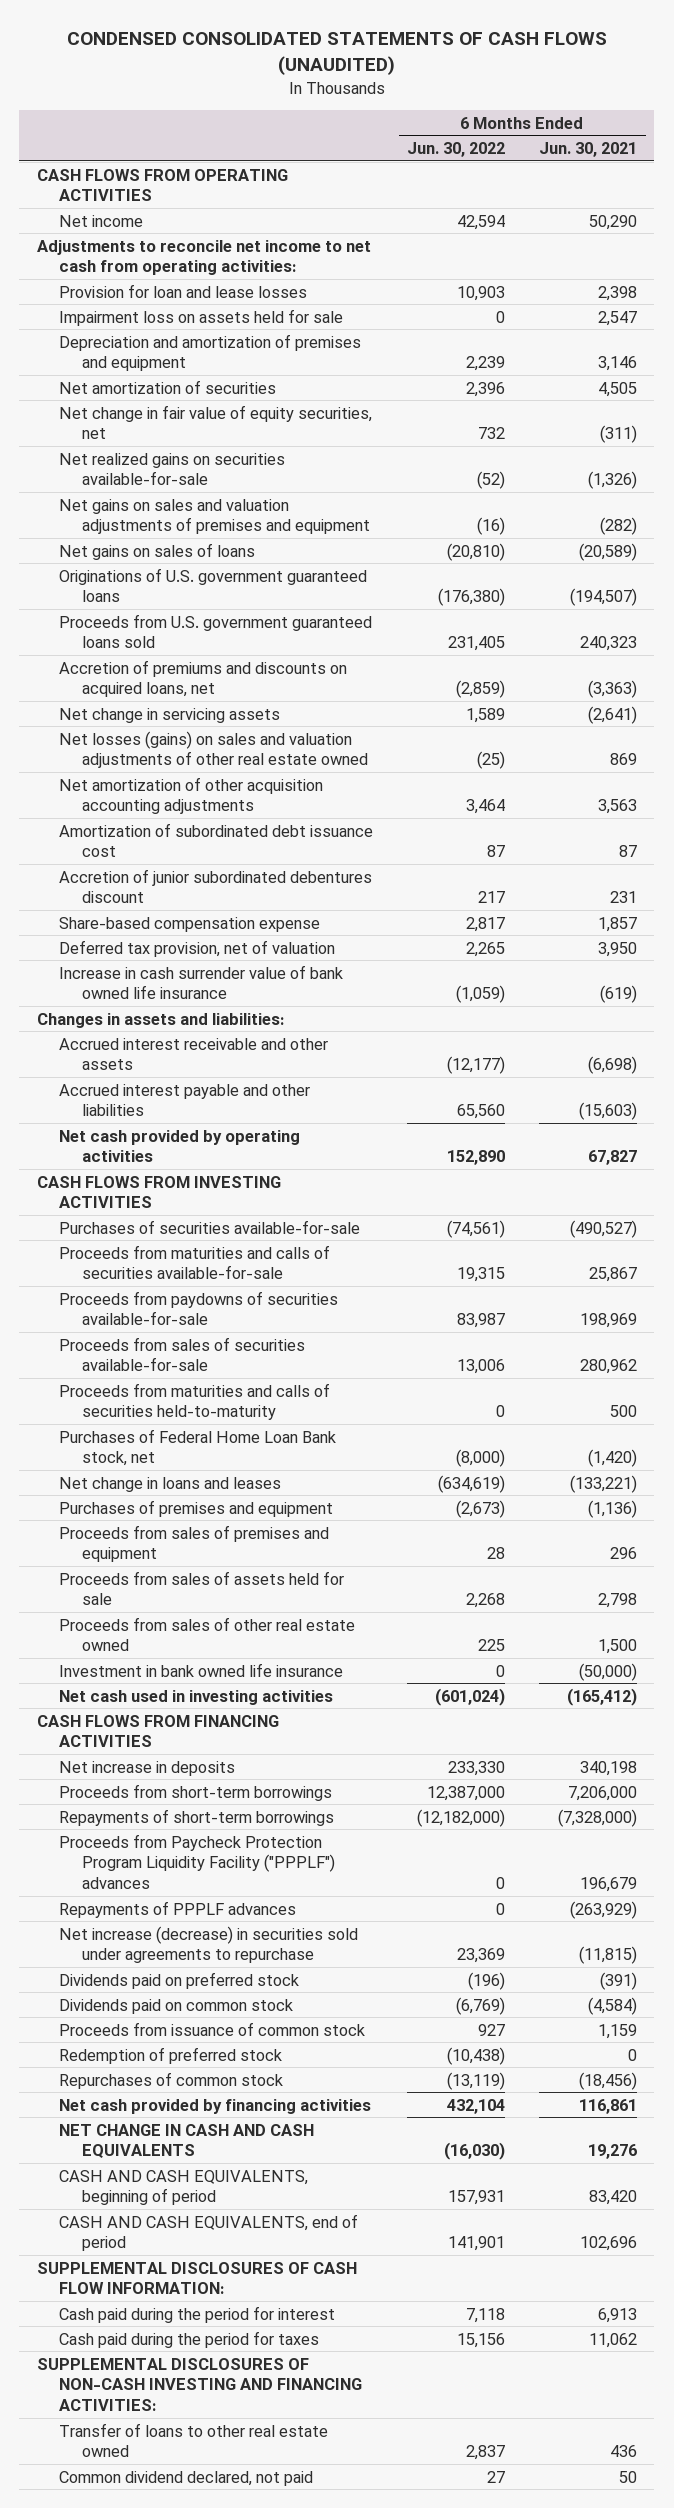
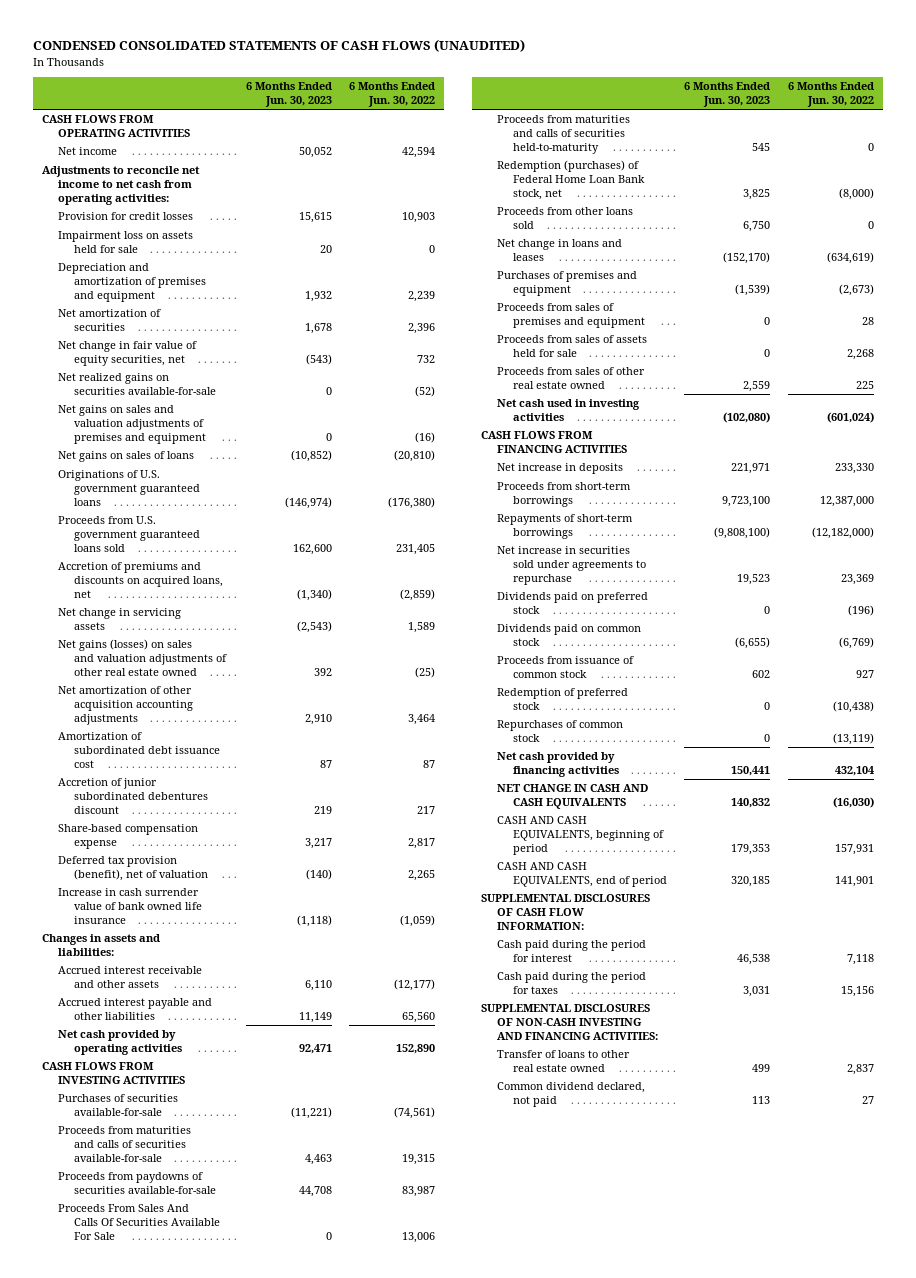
- | 6 Months Ended Jun. 30, 2022 | 6 Months Ended Jun. 30, 2021
+ | 6 Months Ended Jun. 30, 2023 | 6 Months Ended Jun. 30, 2022
- Provision for loan and lease losses | 10,903 | 2,398
+ Provision for credit losses | 15,615 | 10,903
- Net losses (gains) on sales and valuation adjustments of other real estate owned | (25) | 869
+ Net gains (losses) on sales and valuation adjustments of other real estate owned | 392 | (25)
- Deferred tax provision, net of valuation | 2,265 | 3,950
+ Deferred tax provision (benefit), net of valuation | (140) | 2,265
- Proceeds from sales of securities available-for-sale | 13,006 | 280,962
+ Proceeds From Sales And Calls Of Securities Available For Sale | 0 | 13,006
- Purchases of Federal Home Loan Bank stock, net | (8,000) | (1,420)
+ Redemption (purchases) of Federal Home Loan Bank stock, net | 3,825 | (8,000)
+ Proceeds from other loans sold | 6,750 | 0
- Investment in bank owned life insurance | 0 | (50,000)
- Proceeds from Paycheck Protection Program Liquidity Facility ("PPPLF") advances | 0 | 196,679
- Repayments of PPPLF advances | 0 | (263,929)
- Net increase (decrease) in securities sold under agreements to repurchase | 23,369 | (11,815)
+ Net increase in securities sold under agreements to repurchase | 19,523 | 23,369

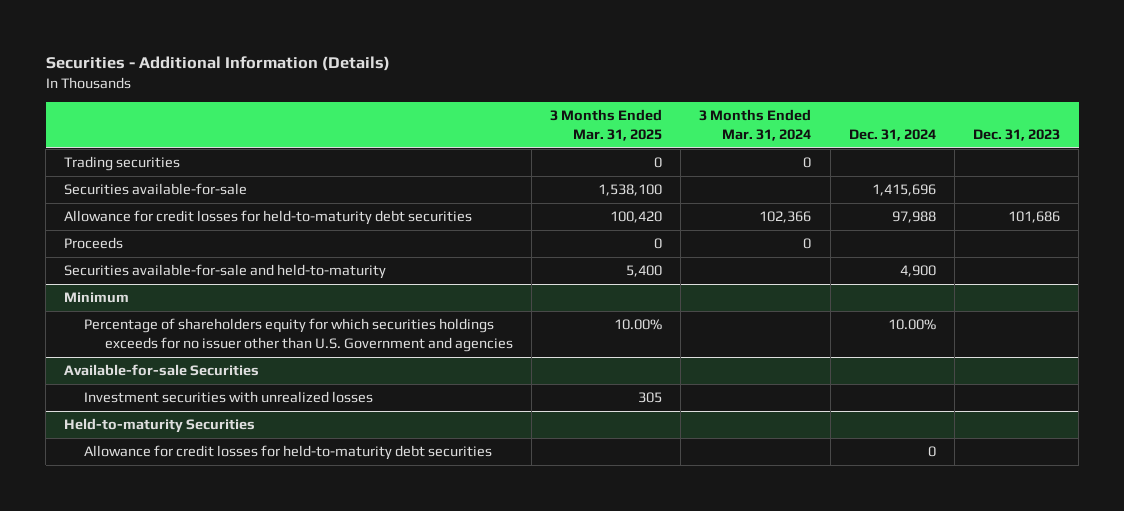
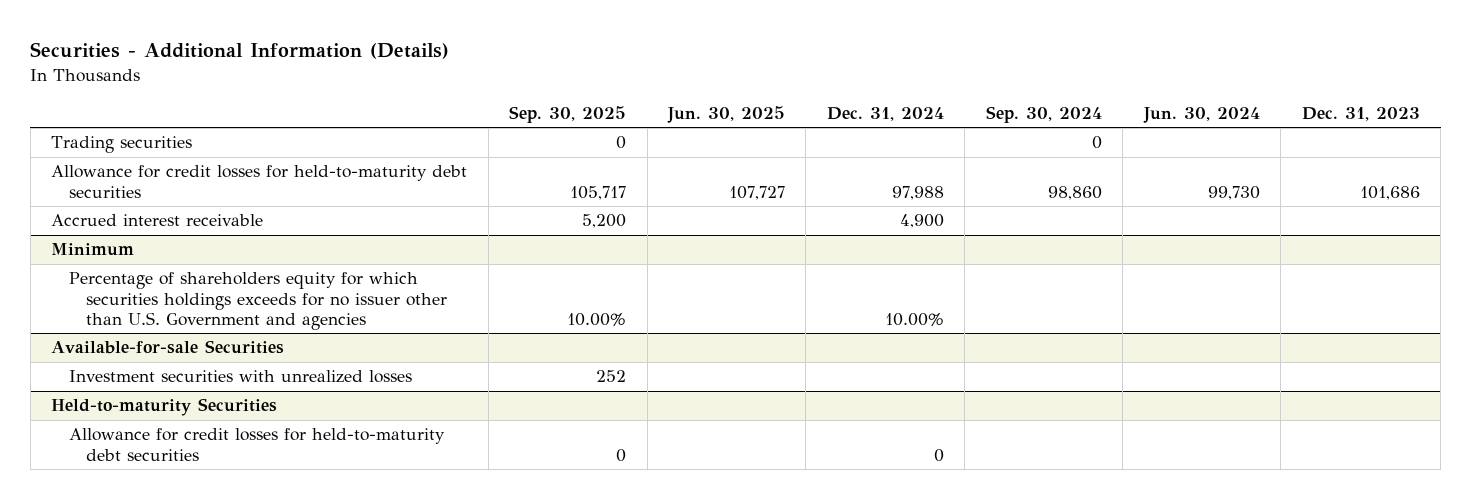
- | 3 Months Ended Mar. 31, 2025 | 3 Months Ended Mar. 31, 2024 | Dec. 31, 2024 | Dec. 31, 2023
+ | Sep. 30, 2025 | Jun. 30, 2025 | Dec. 31, 2024 | Sep. 30, 2024 | Jun. 30, 2024 | Dec. 31, 2023
- Securities available-for-sale | 1,538,100 | | 1,415,696 |
- Proceeds | 0 | 0 | |
- Securities available-for-sale and held-to-maturity | 5,400 | | 4,900 |
+ Accrued interest receivable | 5,200 | | 4,900 | | |

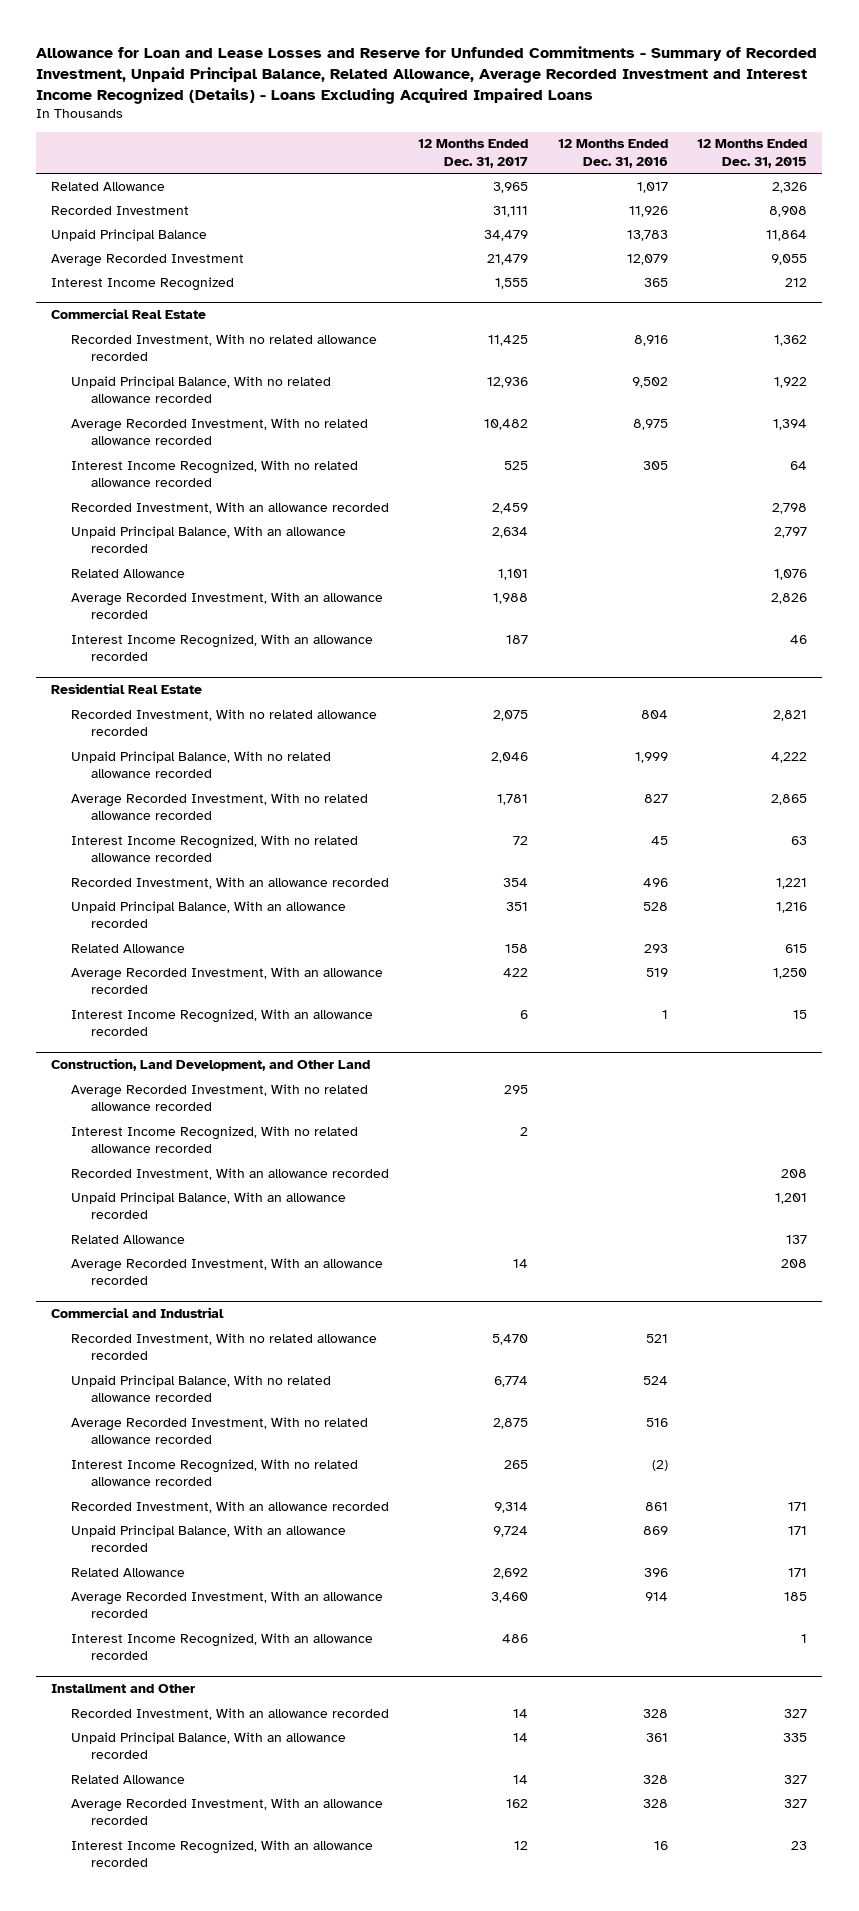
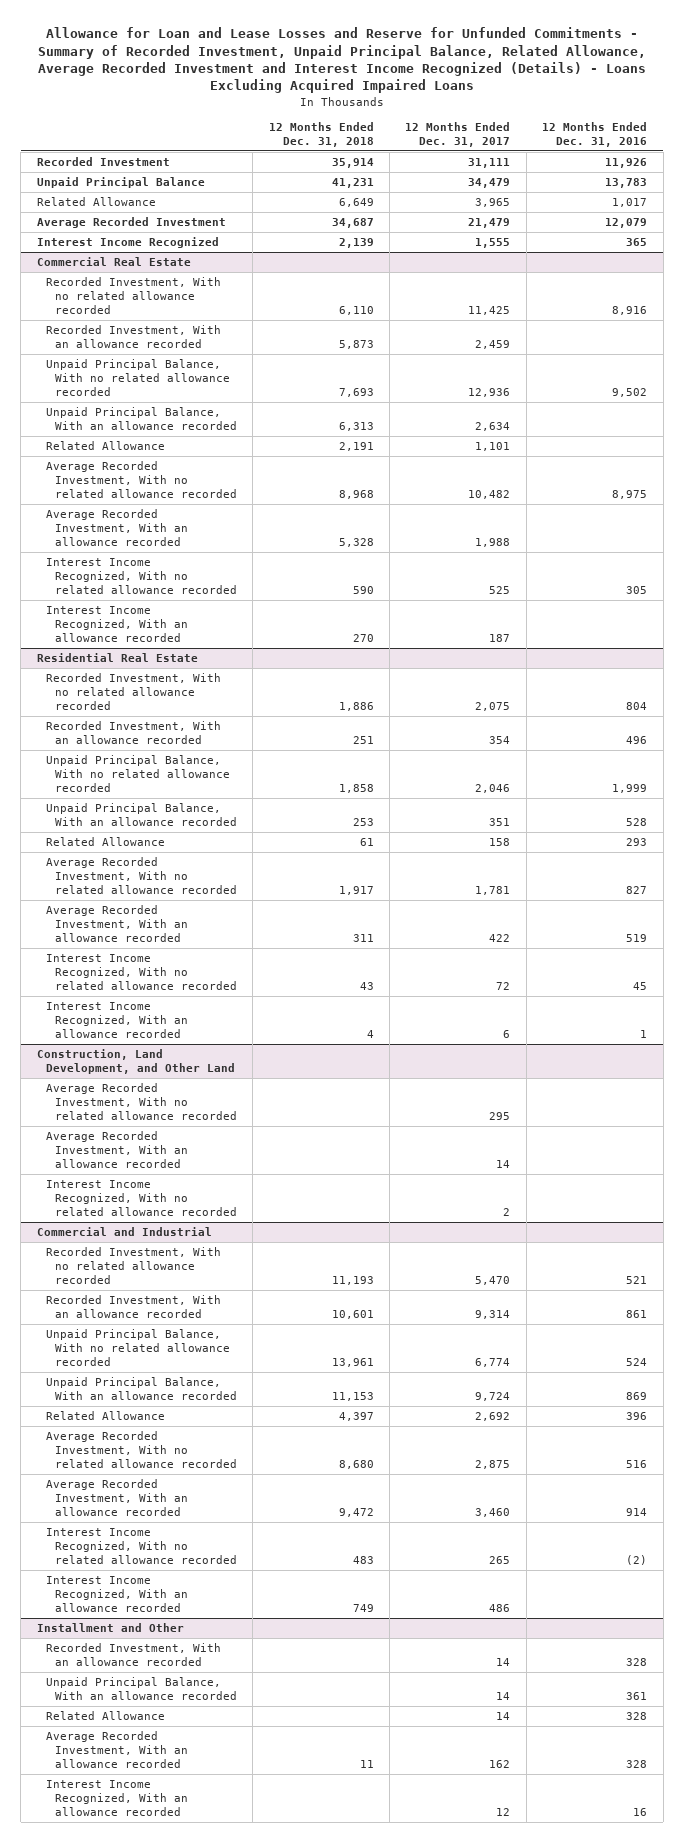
- | 12 Months Ended Dec. 31, 2017 | 12 Months Ended Dec. 31, 2016 | 12 Months Ended Dec. 31, 2015
+ | 12 Months Ended Dec. 31, 2018 | 12 Months Ended Dec. 31, 2017 | 12 Months Ended Dec. 31, 2016
moved down: Related Allowance | 6,649 | 3,965 | 1,017
@ Commercial Real Estate
moved down: Unpaid Principal Balance, With no related allowance recorded | 7,693 | 12,936 | 9,502
moved down: Average Recorded Investment, With no related allowance recorded | 8,968 | 10,482 | 8,975
moved down: Interest Income Recognized, With no related allowance recorded | 590 | 525 | 305
@ Residential Real Estate
moved down: Unpaid Principal Balance, With no related allowance recorded | 1,858 | 2,046 | 1,999
moved down: Average Recorded Investment, With no related allowance recorded | 1,917 | 1,781 | 827
moved down: Interest Income Recognized, With no related allowance recorded | 43 | 72 | 45
@ Construction, Land Development, and Other Land
- Recorded Investment, With an allowance recorded | | | 208
- Unpaid Principal Balance, With an allowance recorded | | | 1,201
- Related Allowance | | | 137
moved down: Interest Income Recognized, With no related allowance recorded | | 2 |
@ Commercial and Industrial
moved down: Unpaid Principal Balance, With no related allowance recorded | 13,961 | 6,774 | 524
moved down: Average Recorded Investment, With no related allowance recorded | 8,680 | 2,875 | 516
moved down: Interest Income Recognized, With no related allowance recorded | 483 | 265 | (2)

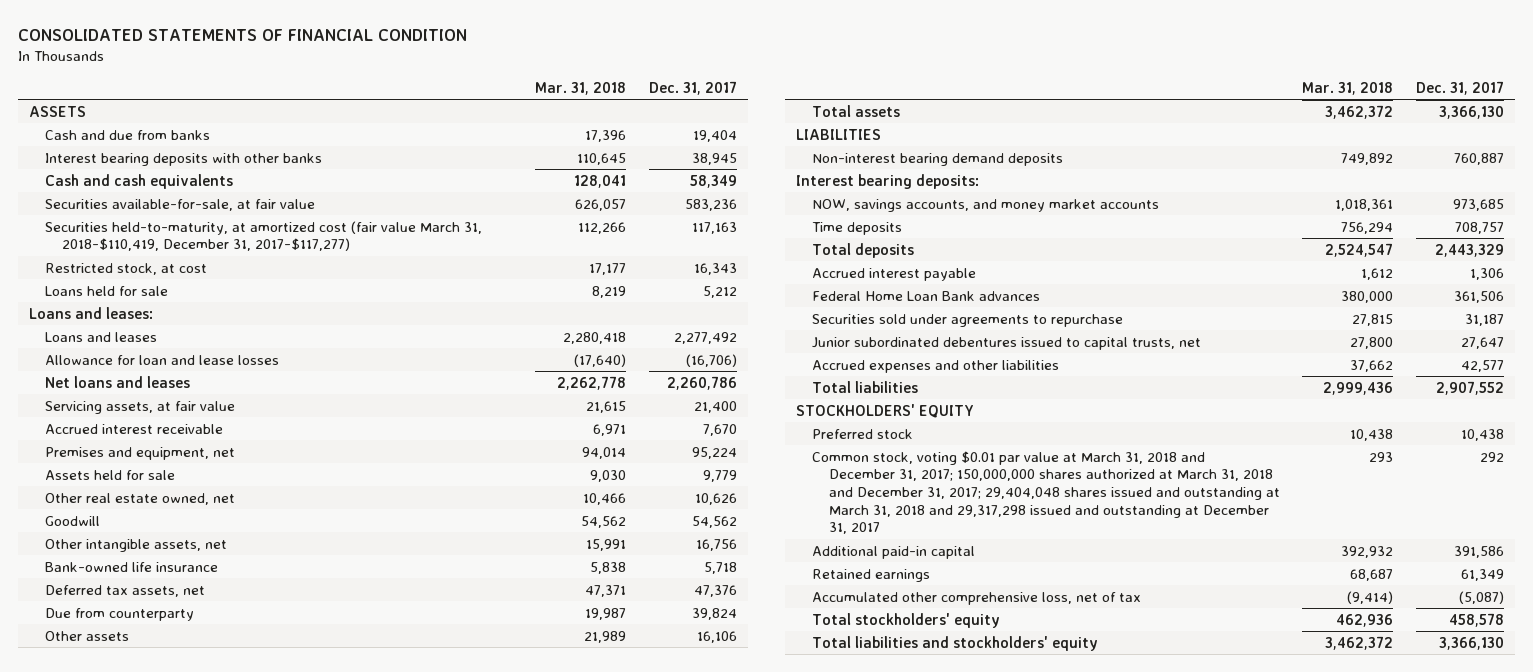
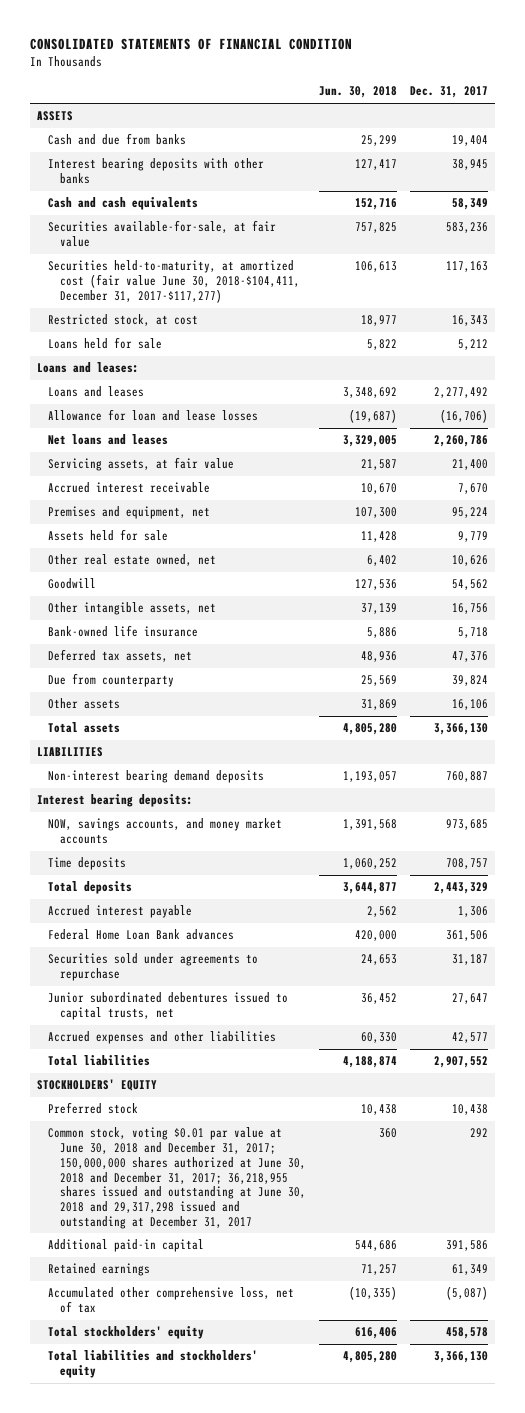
- | Mar. 31, 2018 | Dec. 31, 2017
+ | Jun. 30, 2018 | Dec. 31, 2017
- Securities held-to-maturity, at amortized cost (fair value March 31, 2018-$110,419, December 31, 2017-$117,277) | 112,266 | 117,163
+ Securities held-to-maturity, at amortized cost (fair value June 30, 2018-$104,411, December 31, 2017-$117,277) | 106,613 | 117,163
- Common stock, voting $0.01 par value at March 31, 2018 and December 31, 2017; 150,000,000 shares authorized at March 31, 2018 and December 31, 2017; 29,404,048 shares issued and outstanding at March 31, 2018 and 29,317,298 issued and outstanding at December 31, 2017 | 293 | 292
+ Common stock, voting $0.01 par value at June 30, 2018 and December 31, 2017; 150,000,000 shares authorized at June 30, 2018 and December 31, 2017; 36,218,955 shares issued and outstanding at June 30, 2018 and 29,317,298 issued and outstanding at December 31, 2017 | 360 | 292

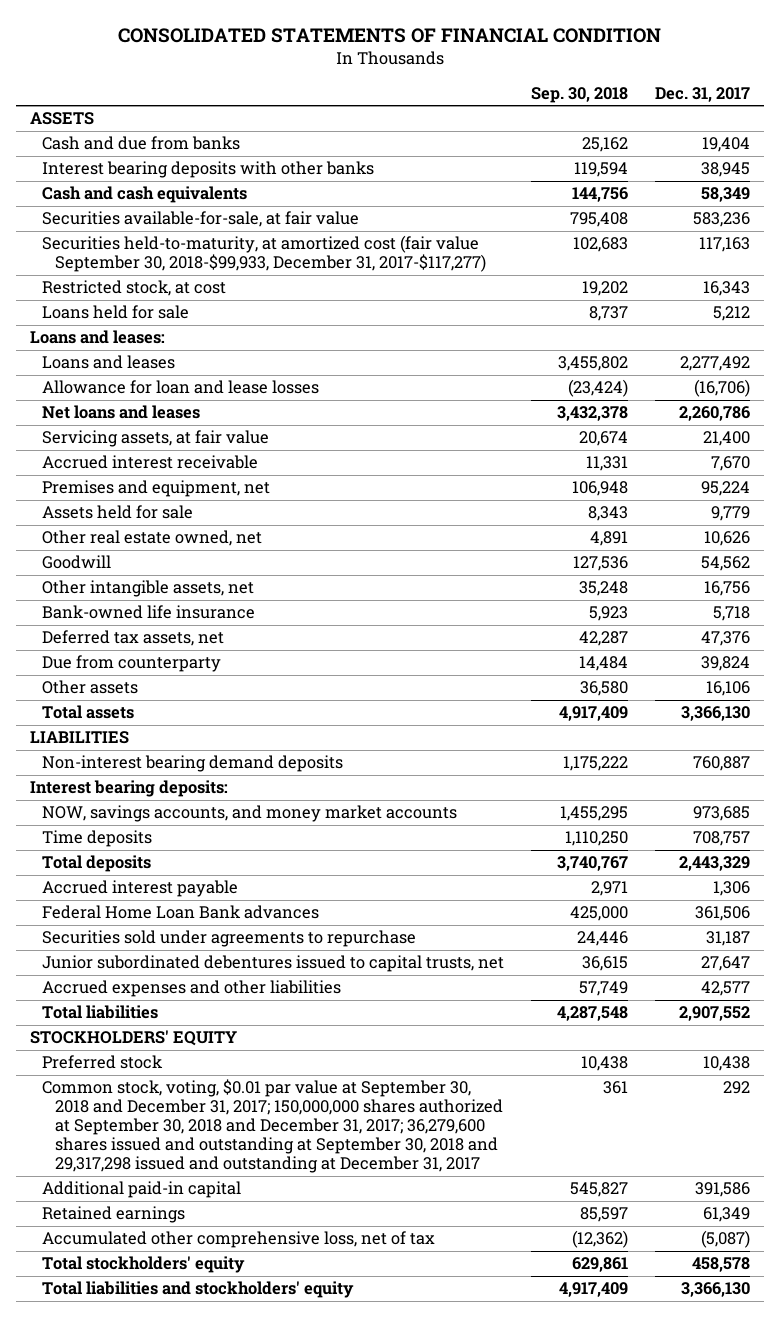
- | Jun. 30, 2018 | Dec. 31, 2017
+ | Sep. 30, 2018 | Dec. 31, 2017
- Securities held-to-maturity, at amortized cost (fair value June 30, 2018-$104,411, December 31, 2017-$117,277) | 106,613 | 117,163
+ Securities held-to-maturity, at amortized cost (fair value September 30, 2018-$99,933, December 31, 2017-$117,277) | 102,683 | 117,163
- Common stock, voting $0.01 par value at June 30, 2018 and December 31, 2017; 150,000,000 shares authorized at June 30, 2018 and December 31, 2017; 36,218,955 shares issued and outstanding at June 30, 2018 and 29,317,298 issued and outstanding at December 31, 2017 | 360 | 292
+ Common stock, voting, $0.01 par value at September 30, 2018 and December 31, 2017; 150,000,000 shares authorized at September 30, 2018 and December 31, 2017; 36,279,600 shares issued and outstanding at September 30, 2018 and 29,317,298 issued and outstanding at December 31, 2017 | 361 | 292

